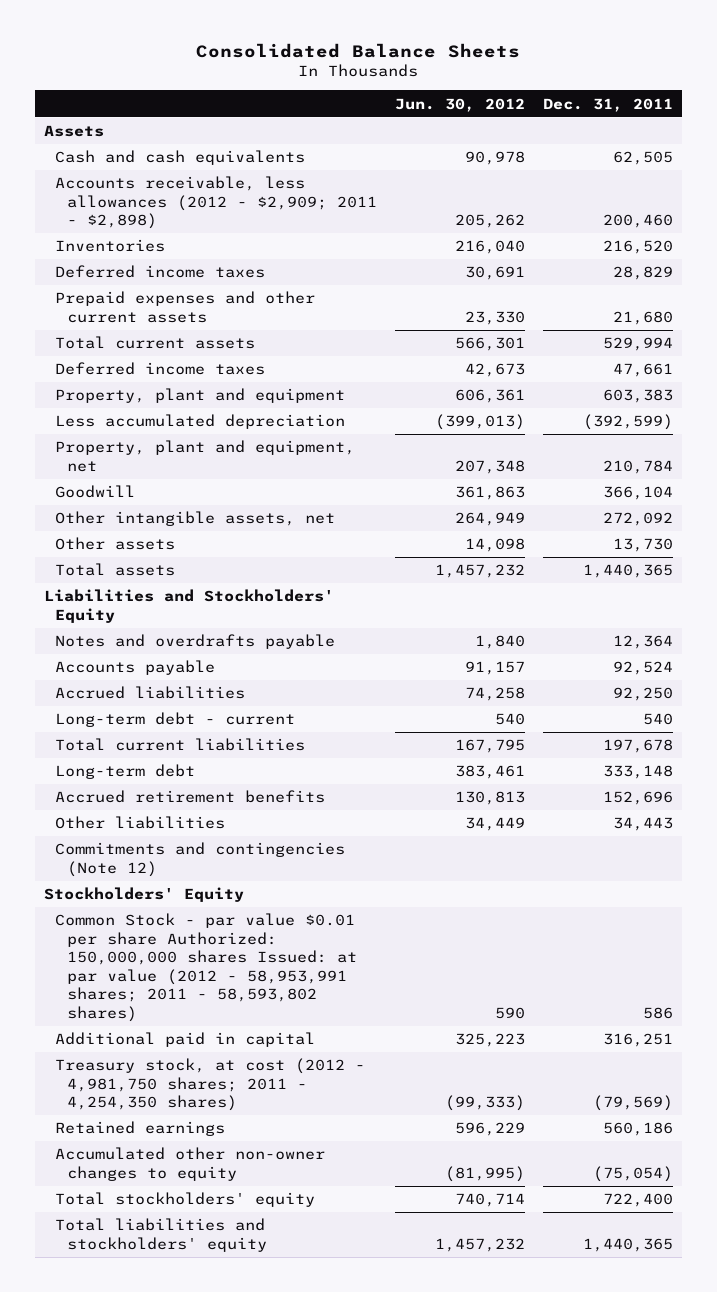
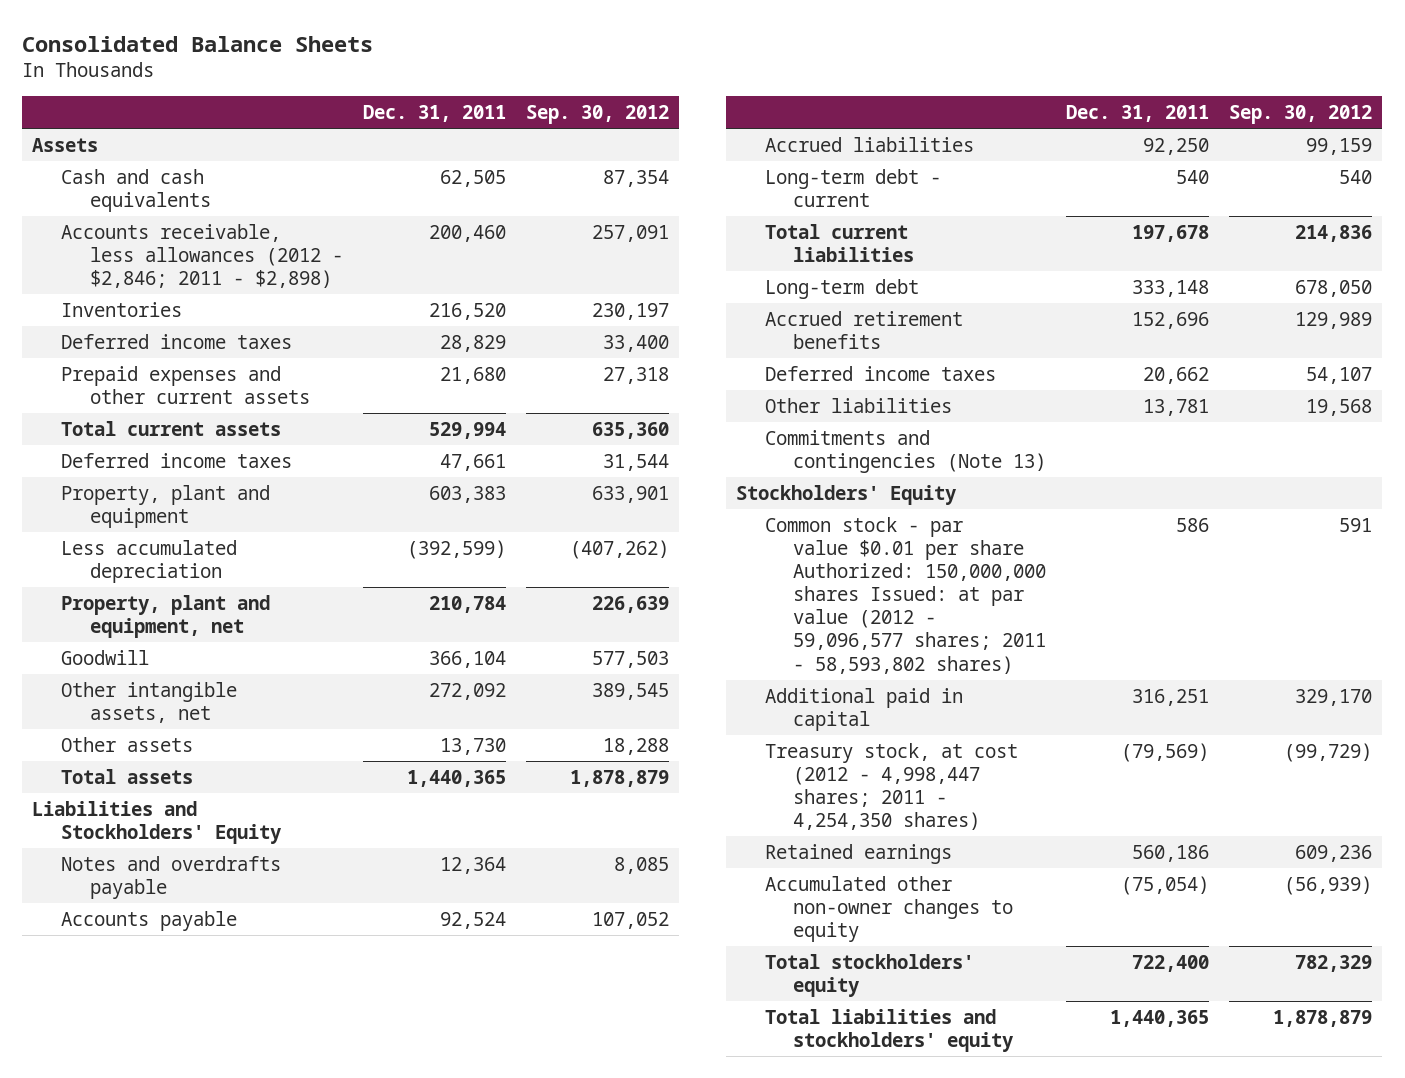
- | Jun. 30, 2012 | Dec. 31, 2011
+ | Dec. 31, 2011 | Sep. 30, 2012
- Accounts receivable, less allowances (2012 - $2,909; 2011 - $2,898) | 205,262 | 200,460
+ Accounts receivable, less allowances (2012 - $2,846; 2011 - $2,898) | 200,460 | 257,091
- Other liabilities | 34,449 | 34,443
- Commitments and contingencies (Note 12)
+ Deferred income taxes | 20,662 | 54,107
+ Other liabilities | 13,781 | 19,568
+ Commitments and contingencies (Note 13)
- Common Stock - par value $0.01 per share Authorized: 150,000,000 shares Issued: at par value (2012 - 58,953,991 shares; 2011 - 58,593,802 shares) | 590 | 586
+ Common stock - par value $0.01 per share Authorized: 150,000,000 shares Issued: at par value (2012 - 59,096,577 shares; 2011 - 58,593,802 shares) | 586 | 591
- Treasury stock, at cost (2012 - 4,981,750 shares; 2011 - 4,254,350 shares) | (99,333) | (79,569)
+ Treasury stock, at cost (2012 - 4,998,447 shares; 2011 - 4,254,350 shares) | (79,569) | (99,729)

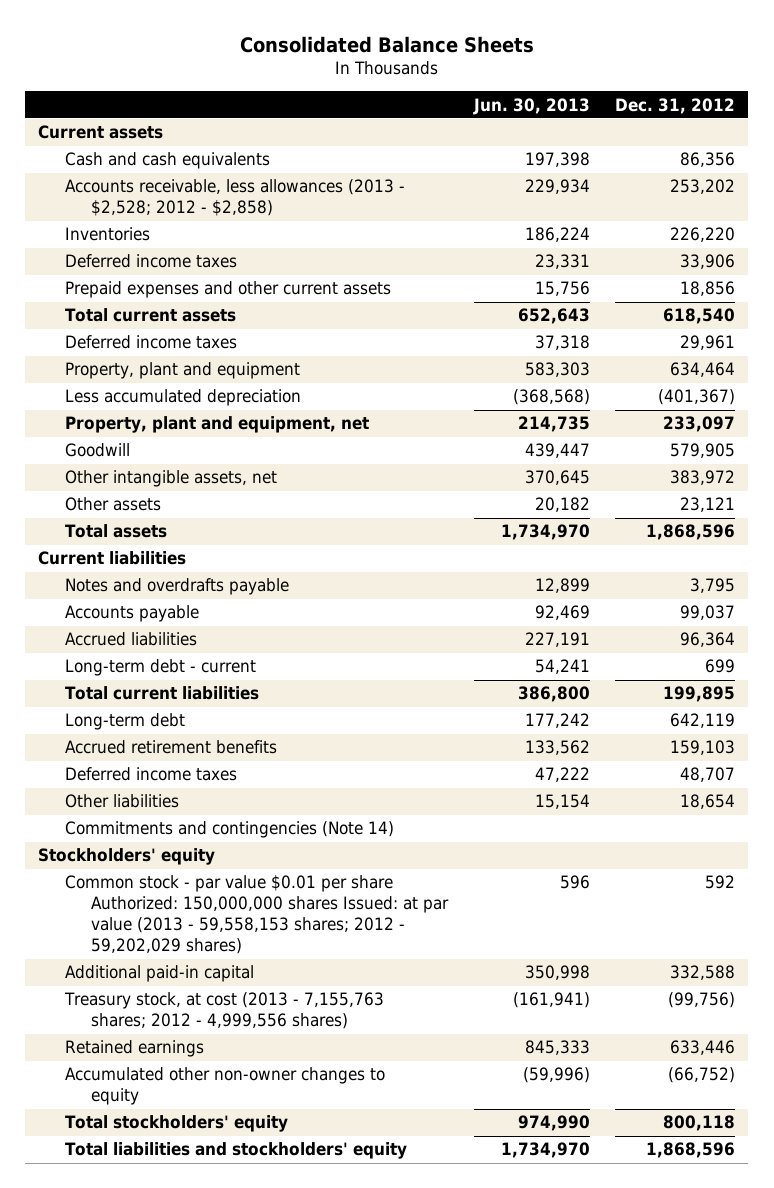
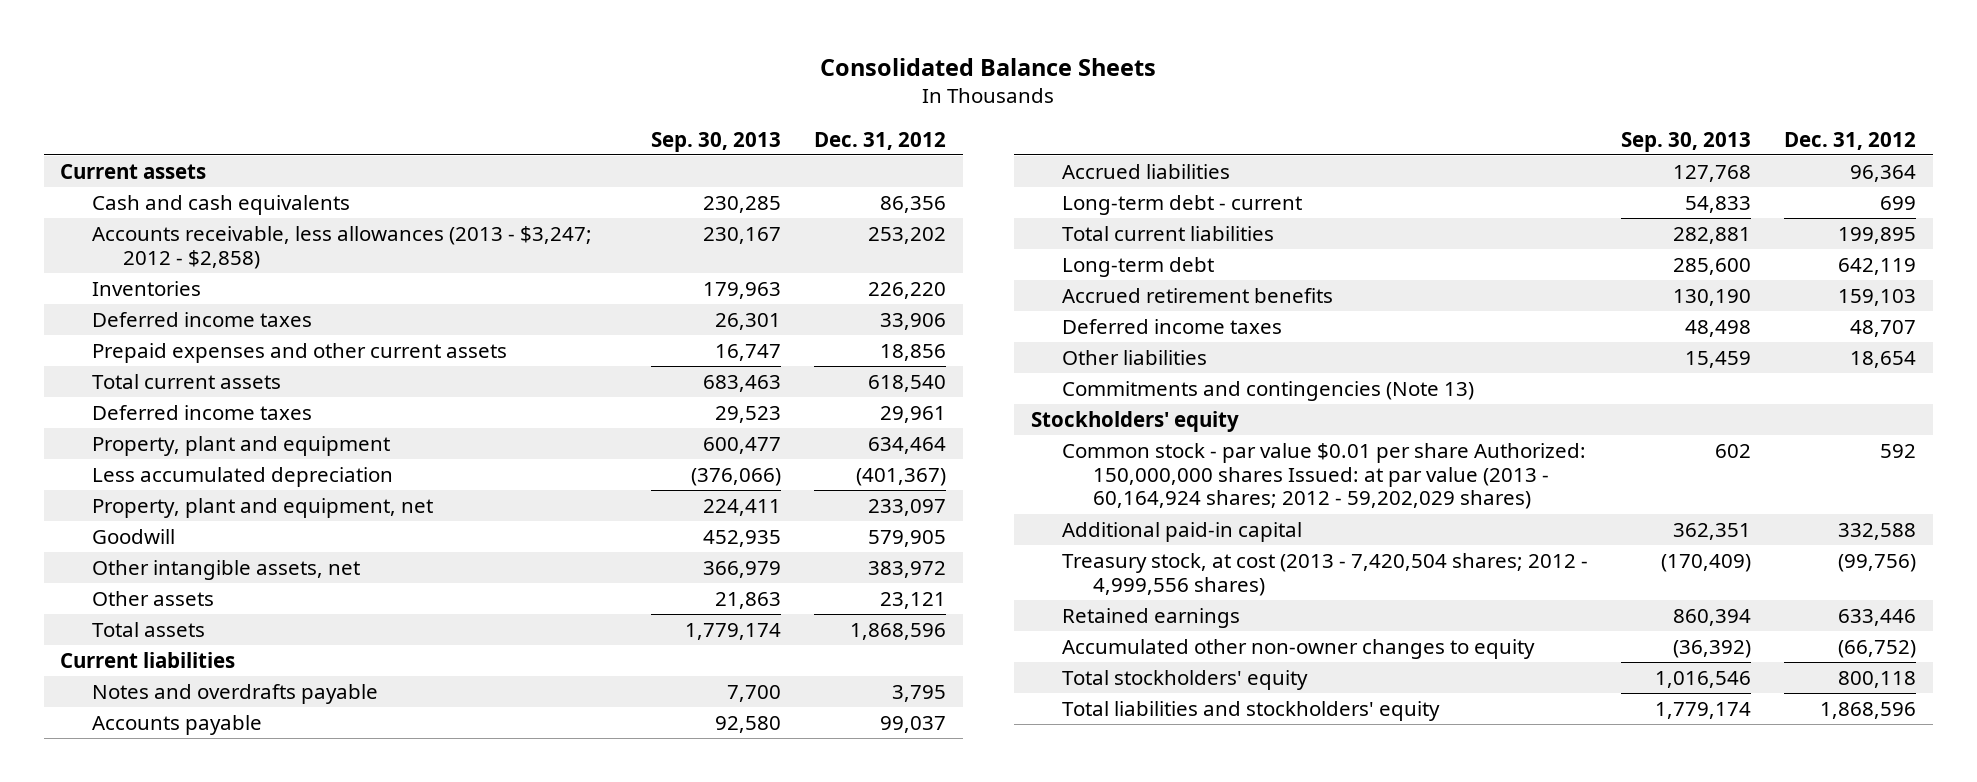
- | Jun. 30, 2013 | Dec. 31, 2012
+ | Sep. 30, 2013 | Dec. 31, 2012
- Accounts receivable, less allowances (2013 - $2,528; 2012 - $2,858) | 229,934 | 253,202
+ Accounts receivable, less allowances (2013 - $3,247; 2012 - $2,858) | 230,167 | 253,202
- Commitments and contingencies (Note 14)
+ Commitments and contingencies (Note 13)
- Common stock - par value $0.01 per share Authorized: 150,000,000 shares Issued: at par value (2013 - 59,558,153 shares; 2012 - 59,202,029 shares) | 596 | 592
+ Common stock - par value $0.01 per share Authorized: 150,000,000 shares Issued: at par value (2013 - 60,164,924 shares; 2012 - 59,202,029 shares) | 602 | 592
- Treasury stock, at cost (2013 - 7,155,763 shares; 2012 - 4,999,556 shares) | (161,941) | (99,756)
+ Treasury stock, at cost (2013 - 7,420,504 shares; 2012 - 4,999,556 shares) | (170,409) | (99,756)

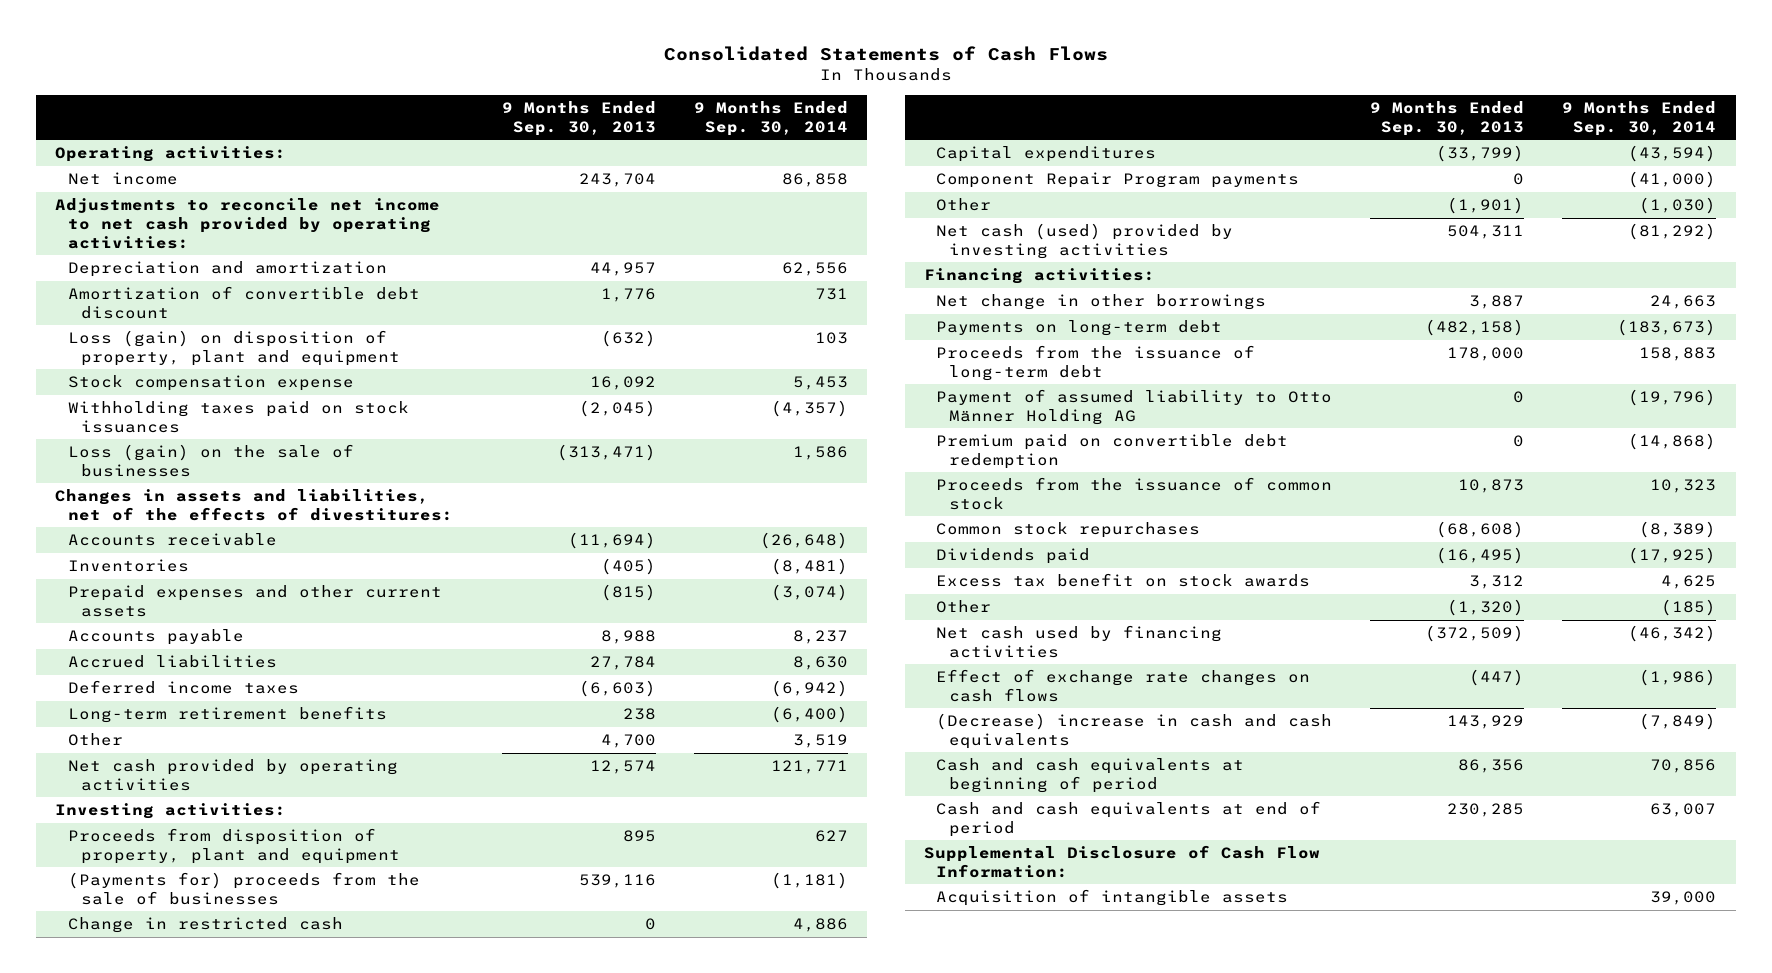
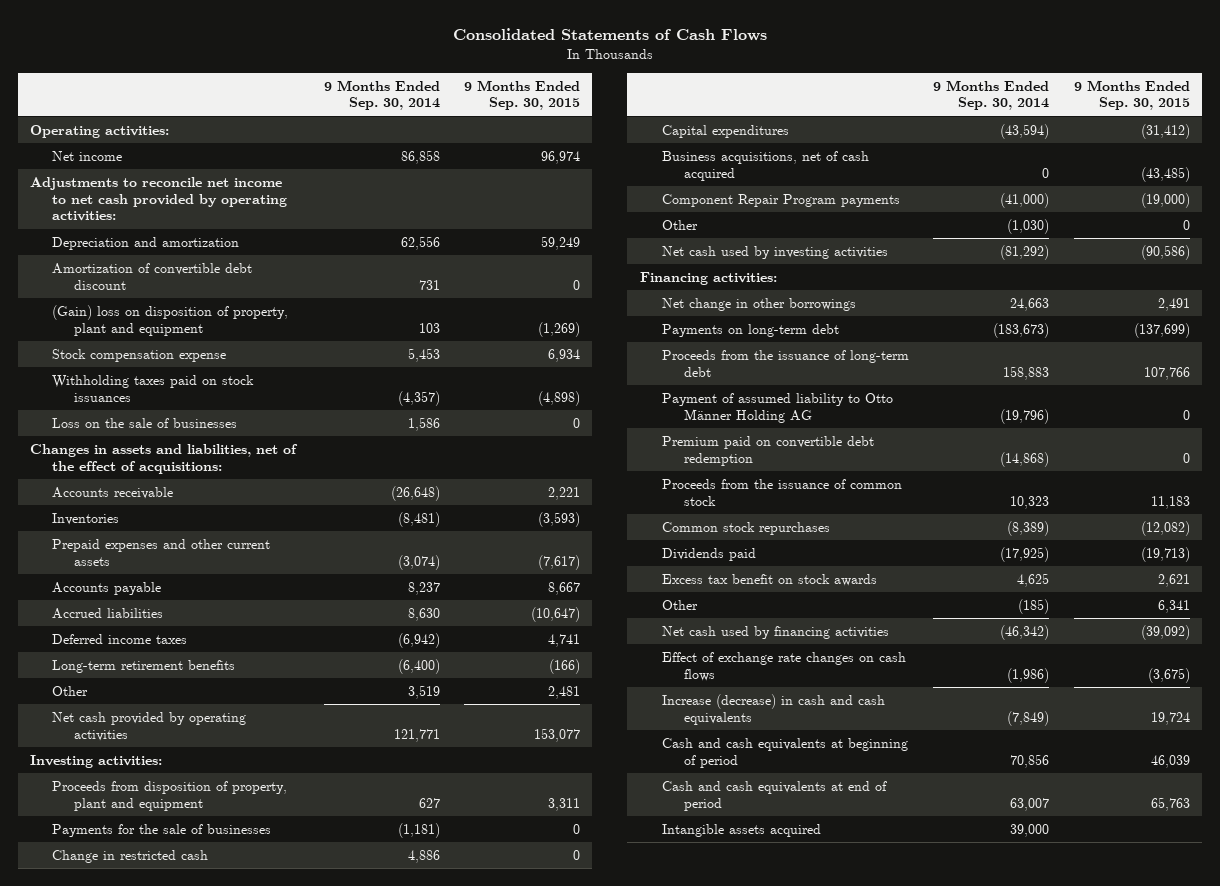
- | 9 Months Ended Sep. 30, 2013 | 9 Months Ended Sep. 30, 2014
+ | 9 Months Ended Sep. 30, 2014 | 9 Months Ended Sep. 30, 2015
- Loss (gain) on disposition of property, plant and equipment | (632) | 103
+ (Gain) loss on disposition of property, plant and equipment | 103 | (1,269)
- Loss (gain) on the sale of businesses | (313,471) | 1,586
- Changes in assets and liabilities, net of the effects of divestitures:
+ Loss on the sale of businesses | 1,586 | 0
+ Changes in assets and liabilities, net of the effect of acquisitions:
- (Payments for) proceeds from the sale of businesses | 539,116 | (1,181)
+ Payments for the sale of businesses | (1,181) | 0
+ Business acquisitions, net of cash acquired | 0 | (43,485)
- Net cash (used) provided by investing activities | 504,311 | (81,292)
+ Net cash used by investing activities | (81,292) | (90,586)
- (Decrease) increase in cash and cash equivalents | 143,929 | (7,849)
+ Increase (decrease) in cash and cash equivalents | (7,849) | 19,724
- Supplemental Disclosure of Cash Flow Information:
- Acquisition of intangible assets | | 39,000
+ Intangible assets acquired | 39,000 |

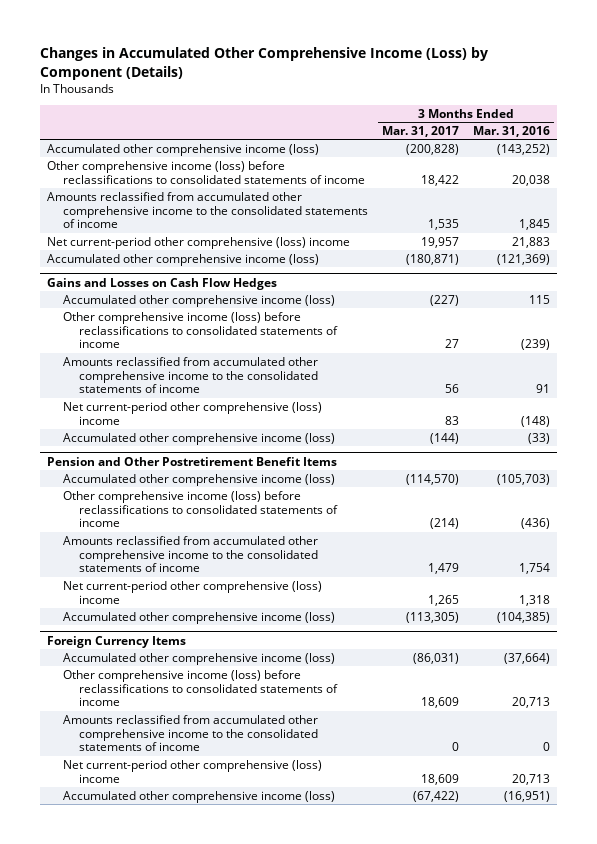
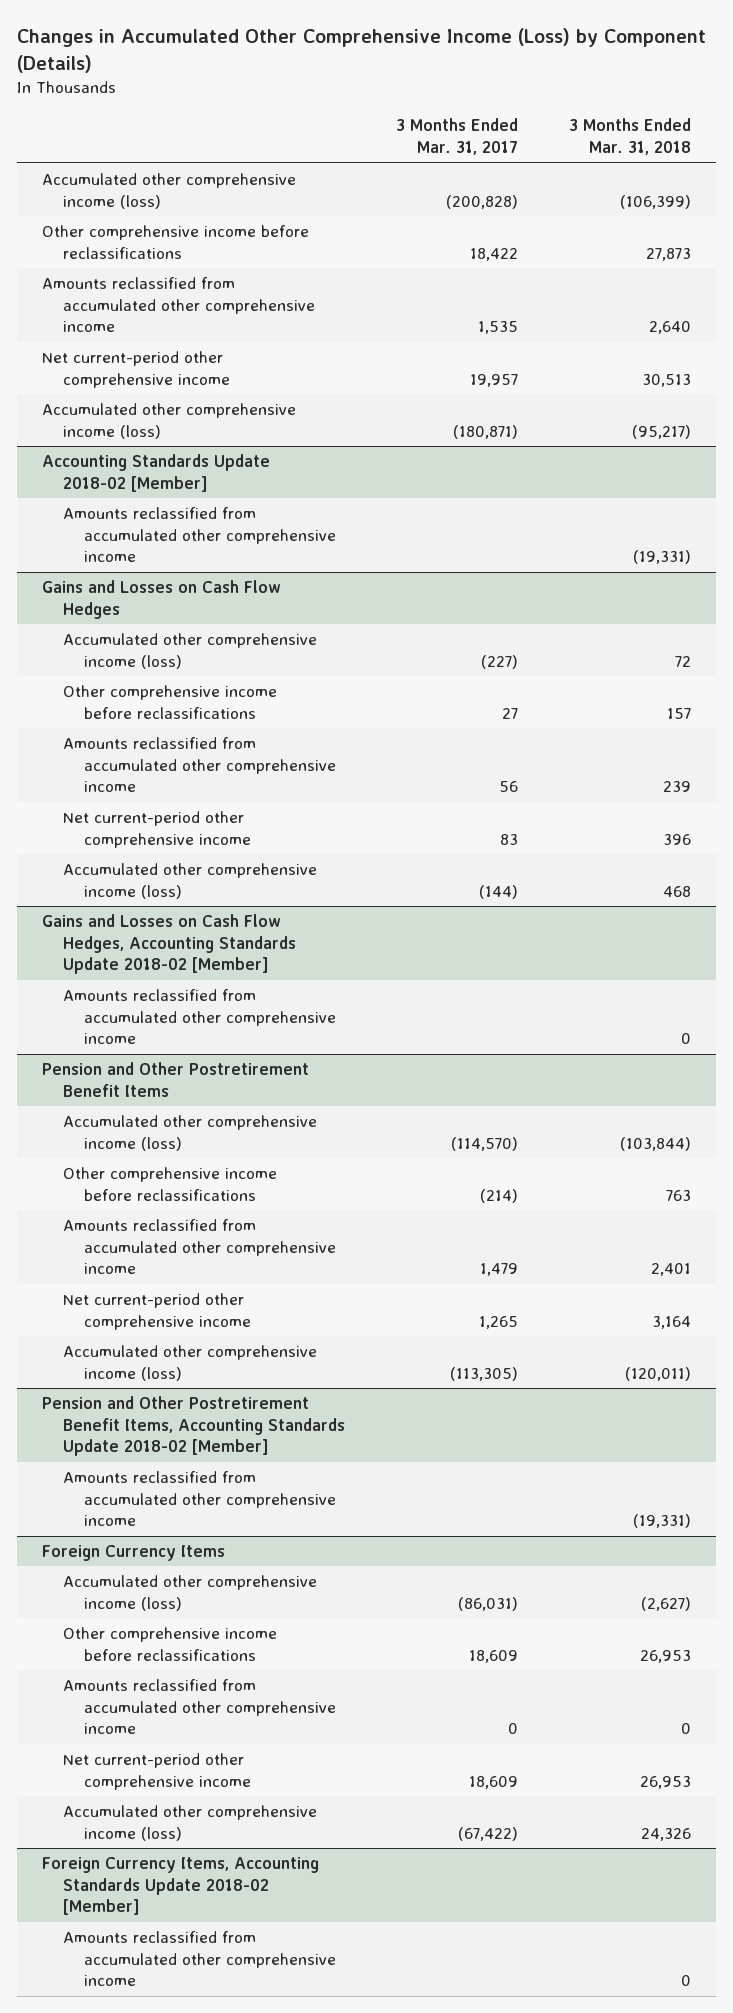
- | 3 Months Ended Mar. 31, 2017 | 3 Months Ended Mar. 31, 2016
+ | 3 Months Ended Mar. 31, 2017 | 3 Months Ended Mar. 31, 2018
- Other comprehensive income (loss) before reclassifications to consolidated statements of income | 18,422 | 20,038
- Amounts reclassified from accumulated other comprehensive income to the consolidated statements of income | 1,535 | 1,845
- Net current-period other comprehensive (loss) income | 19,957 | 21,883
+ Other comprehensive income before reclassifications | 18,422 | 27,873
+ Amounts reclassified from accumulated other comprehensive income | 1,535 | 2,640
+ Net current-period other comprehensive income | 19,957 | 30,513
+ Accounting Standards Update 2018-02 [Member]
+ Amounts reclassified from accumulated other comprehensive income | | (19,331)
@ Gains and Losses on Cash Flow Hedges
- Other comprehensive income (loss) before reclassifications to consolidated statements of income | 27 | (239)
- Amounts reclassified from accumulated other comprehensive income to the consolidated statements of income | 56 | 91
- Net current-period other comprehensive (loss) income | 83 | (148)
+ Other comprehensive income before reclassifications | 27 | 157
+ Amounts reclassified from accumulated other comprehensive income | 56 | 239
+ Net current-period other comprehensive income | 83 | 396
+ Gains and Losses on Cash Flow Hedges, Accounting Standards Update 2018-02 [Member]
+ Amounts reclassified from accumulated other comprehensive income | | 0
@ Pension and Other Postretirement Benefit Items
- Other comprehensive income (loss) before reclassifications to consolidated statements of income | (214) | (436)
- Amounts reclassified from accumulated other comprehensive income to the consolidated statements of income | 1,479 | 1,754
- Net current-period other comprehensive (loss) income | 1,265 | 1,318
+ Other comprehensive income before reclassifications | (214) | 763
+ Amounts reclassified from accumulated other comprehensive income | 1,479 | 2,401
+ Net current-period other comprehensive income | 1,265 | 3,164
+ Pension and Other Postretirement Benefit Items, Accounting Standards Update 2018-02 [Member]
+ Amounts reclassified from accumulated other comprehensive income | | (19,331)
@ Foreign Currency Items
- Other comprehensive income (loss) before reclassifications to consolidated statements of income | 18,609 | 20,713
- Amounts reclassified from accumulated other comprehensive income to the consolidated statements of income | 0 | 0
- Net current-period other comprehensive (loss) income | 18,609 | 20,713
+ Other comprehensive income before reclassifications | 18,609 | 26,953
+ Amounts reclassified from accumulated other comprehensive income | 0 | 0
+ Net current-period other comprehensive income | 18,609 | 26,953
+ Foreign Currency Items, Accounting Standards Update 2018-02 [Member]
+ Amounts reclassified from accumulated other comprehensive income | | 0

